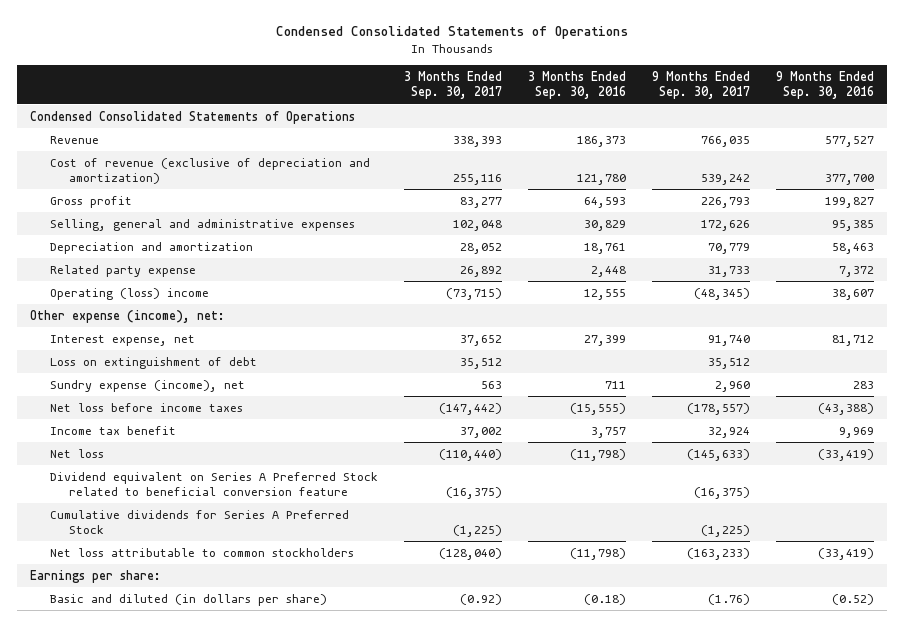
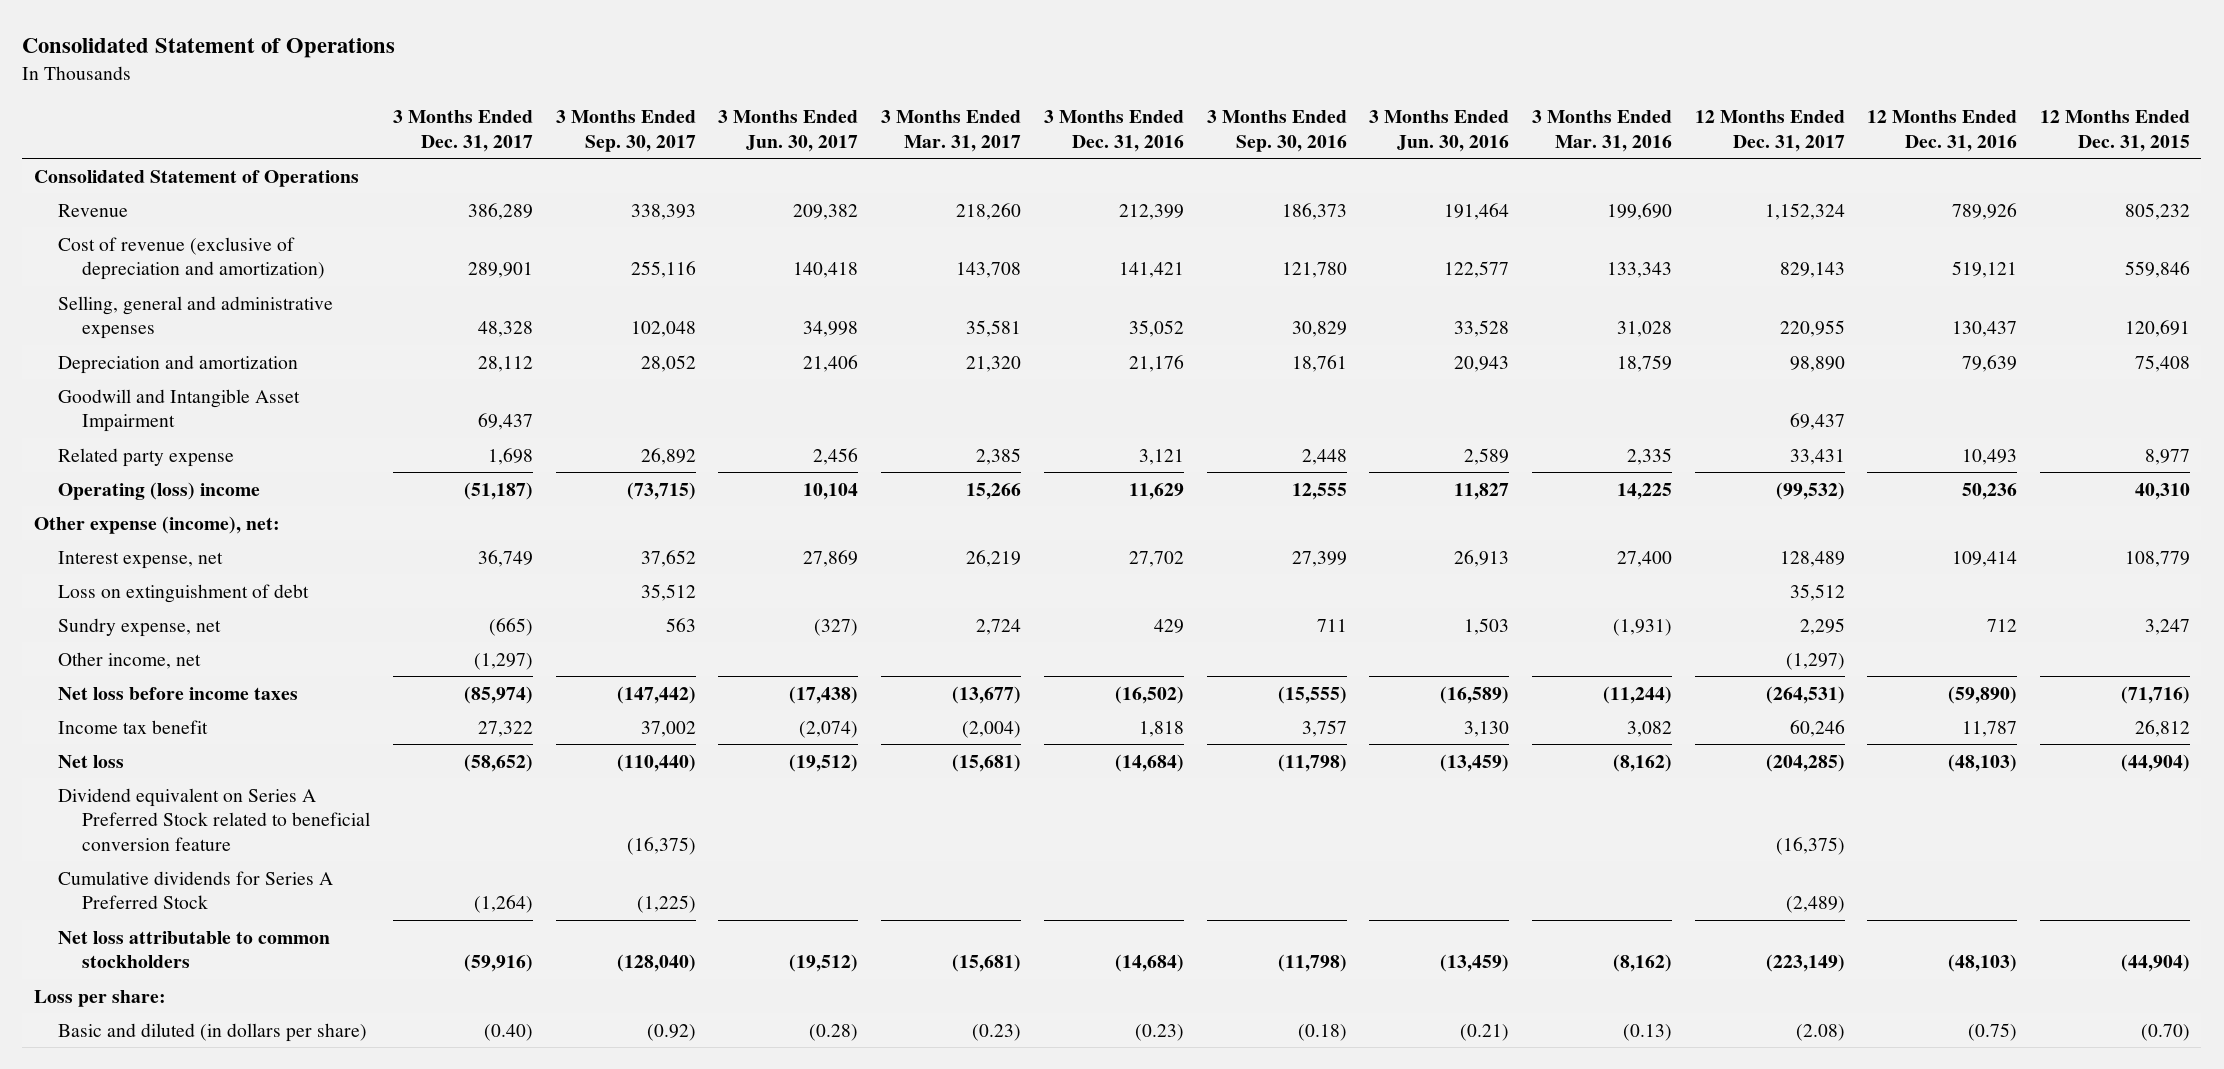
- Condensed Consolidated Statements of Operations
+ Consolidated Statement of Operations
- | 3 Months Ended Sep. 30, 2017 | 3 Months Ended Sep. 30, 2016 | 9 Months Ended Sep. 30, 2017 | 9 Months Ended Sep. 30, 2016
+ | 3 Months Ended Dec. 31, 2017 | 3 Months Ended Sep. 30, 2017 | 3 Months Ended Jun. 30, 2017 | 3 Months Ended Mar. 31, 2017 | 3 Months Ended Dec. 31, 2016 | 3 Months Ended Sep. 30, 2016 | 3 Months Ended Jun. 30, 2016 | 3 Months Ended Mar. 31, 2016 | 12 Months Ended Dec. 31, 2017 | 12 Months Ended Dec. 31, 2016 | 12 Months Ended Dec. 31, 2015
- Condensed Consolidated Statements of Operations
+ Consolidated Statement of Operations
- Gross profit | 83,277 | 64,593 | 226,793 | 199,827
+ Goodwill and Intangible Asset Impairment | 69,437 | | | | | | | | 69,437 | |
- Sundry expense (income), net | 563 | 711 | 2,960 | 283
+ Sundry expense, net | (665) | 563 | (327) | 2,724 | 429 | 711 | 1,503 | (1,931) | 2,295 | 712 | 3,247
+ Other income, net | (1,297) | | | | | | | | (1,297) | |
- Earnings per share:
+ Loss per share:

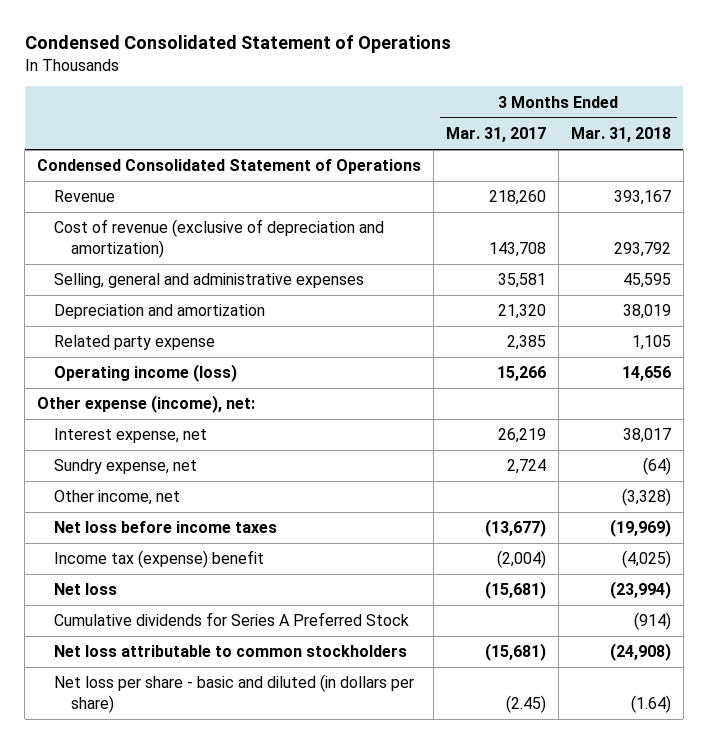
- Consolidated Statement of Operations
+ Condensed Consolidated Statement of Operations
- | 3 Months Ended Dec. 31, 2017 | 3 Months Ended Sep. 30, 2017 | 3 Months Ended Jun. 30, 2017 | 3 Months Ended Mar. 31, 2017 | 3 Months Ended Dec. 31, 2016 | 3 Months Ended Sep. 30, 2016 | 3 Months Ended Jun. 30, 2016 | 3 Months Ended Mar. 31, 2016 | 12 Months Ended Dec. 31, 2017 | 12 Months Ended Dec. 31, 2016 | 12 Months Ended Dec. 31, 2015
+ | 3 Months Ended Mar. 31, 2017 | 3 Months Ended Mar. 31, 2018
- Consolidated Statement of Operations
+ Condensed Consolidated Statement of Operations
- Goodwill and Intangible Asset Impairment | 69,437 | | | | | | | | 69,437 | |
- Operating (loss) income | (51,187) | (73,715) | 10,104 | 15,266 | 11,629 | 12,555 | 11,827 | 14,225 | (99,532) | 50,236 | 40,310
+ Operating income (loss) | 15,266 | 14,656
- Loss on extinguishment of debt | | 35,512 | | | | | | | 35,512 | |
- Income tax benefit | 27,322 | 37,002 | (2,074) | (2,004) | 1,818 | 3,757 | 3,130 | 3,082 | 60,246 | 11,787 | 26,812
+ Income tax (expense) benefit | (2,004) | (4,025)
- Dividend equivalent on Series A Preferred Stock related to beneficial conversion feature | | (16,375) | | | | | | | (16,375) | |
- Loss per share:
- Basic and diluted (in dollars per share) | (0.40) | (0.92) | (0.28) | (0.23) | (0.23) | (0.18) | (0.21) | (0.13) | (2.08) | (0.75) | (0.70)
+ Net loss per share - basic and diluted (in dollars per share) | (2.45) | (1.64)

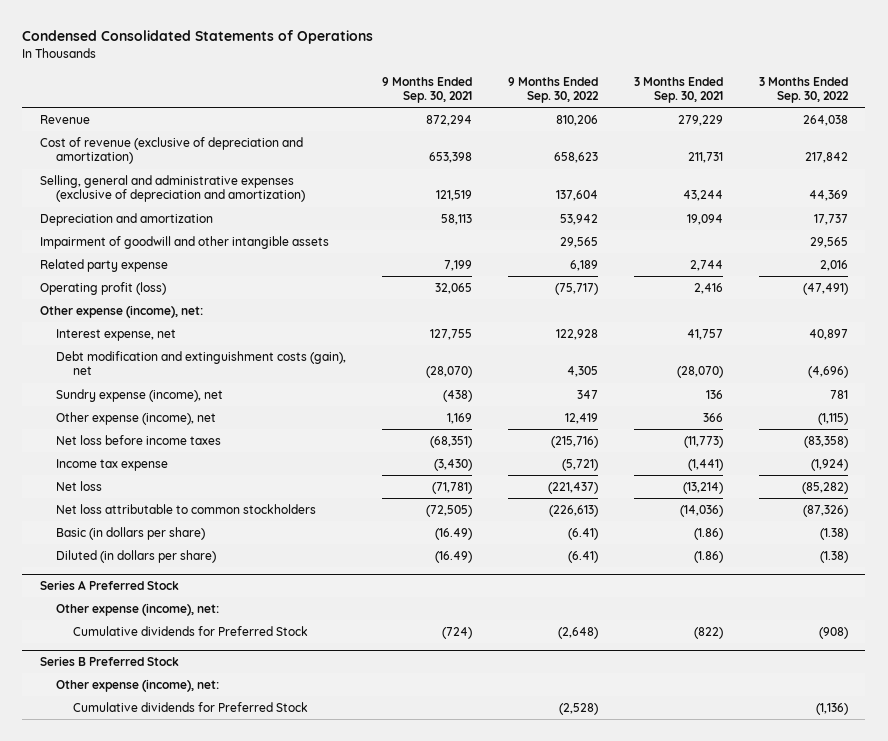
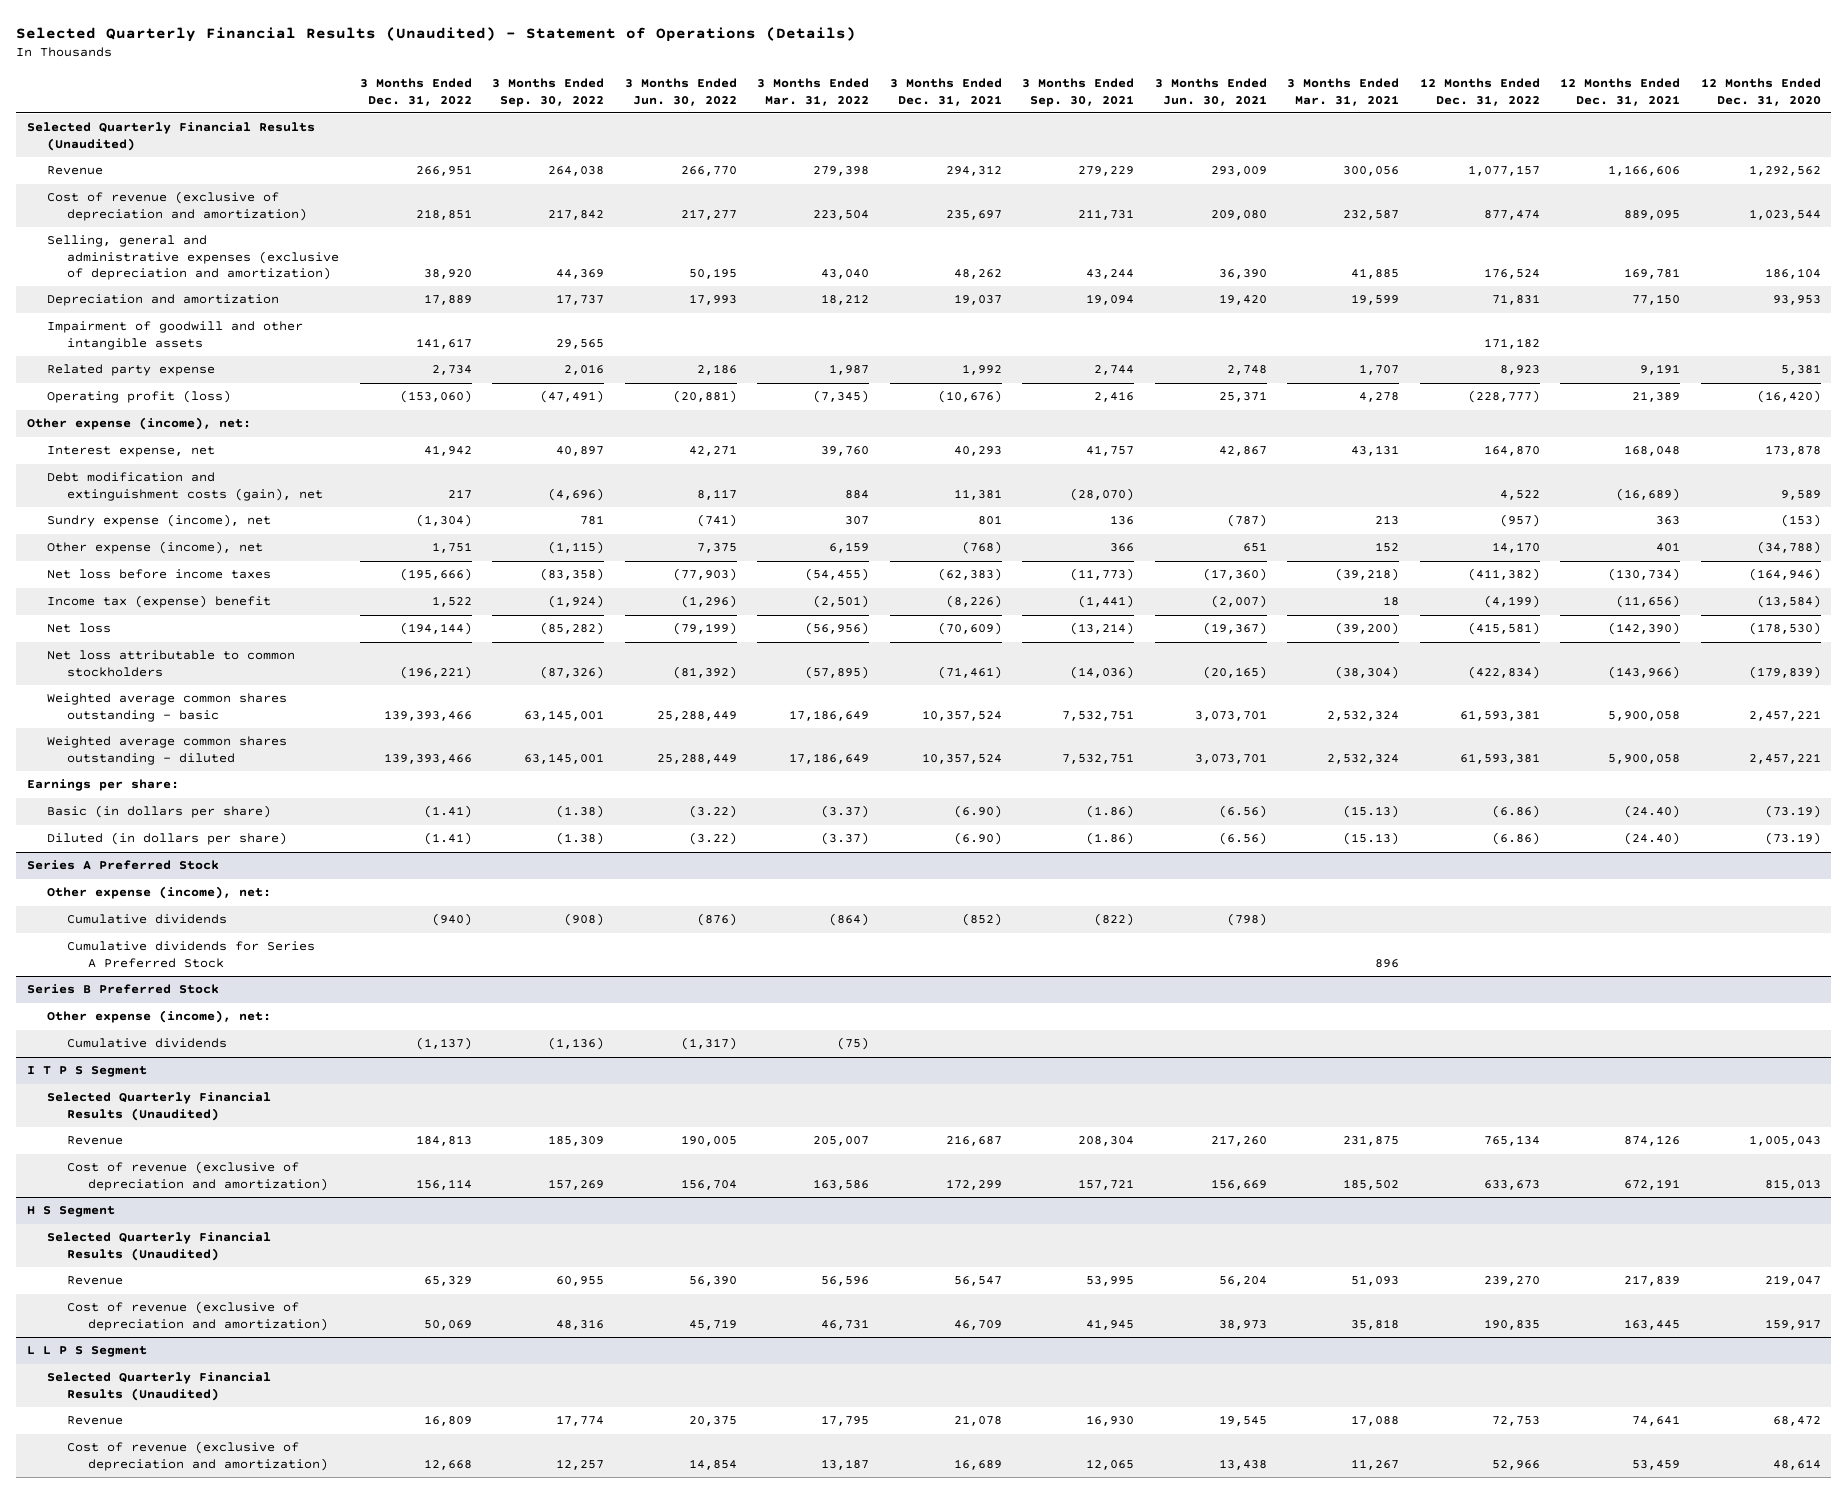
- Condensed Consolidated Statements of Operations
+ Selected Quarterly Financial Results (Unaudited) - Statement of Operations (Details)
- | 9 Months Ended Sep. 30, 2021 | 9 Months Ended Sep. 30, 2022 | 3 Months Ended Sep. 30, 2021 | 3 Months Ended Sep. 30, 2022
+ | 3 Months Ended Dec. 31, 2022 | 3 Months Ended Sep. 30, 2022 | 3 Months Ended Jun. 30, 2022 | 3 Months Ended Mar. 31, 2022 | 3 Months Ended Dec. 31, 2021 | 3 Months Ended Sep. 30, 2021 | 3 Months Ended Jun. 30, 2021 | 3 Months Ended Mar. 31, 2021 | 12 Months Ended Dec. 31, 2022 | 12 Months Ended Dec. 31, 2021 | 12 Months Ended Dec. 31, 2020
+ Selected Quarterly Financial Results (Unaudited)
- Income tax expense | (3,430) | (5,721) | (1,441) | (1,924)
+ Income tax (expense) benefit | 1,522 | (1,924) | (1,296) | (2,501) | (8,226) | (1,441) | (2,007) | 18 | (4,199) | (11,656) | (13,584)
+ Weighted average common shares outstanding - basic | 139,393,466 | 63,145,001 | 25,288,449 | 17,186,649 | 10,357,524 | 7,532,751 | 3,073,701 | 2,532,324 | 61,593,381 | 5,900,058 | 2,457,221
+ Weighted average common shares outstanding - diluted | 139,393,466 | 63,145,001 | 25,288,449 | 17,186,649 | 10,357,524 | 7,532,751 | 3,073,701 | 2,532,324 | 61,593,381 | 5,900,058 | 2,457,221
+ Earnings per share:
@ Series A Preferred Stock
- Cumulative dividends for Preferred Stock | (724) | (2,648) | (822) | (908)
+ Cumulative dividends | (940) | (908) | (876) | (864) | (852) | (822) | (798) | | | |
+ Cumulative dividends for Series A Preferred Stock | | | | | | | | 896 | | |
@ Series B Preferred Stock
- Cumulative dividends for Preferred Stock | | (2,528) | | (1,136)
+ Cumulative dividends | (1,137) | (1,136) | (1,317) | (75) | | | | | | |
+ I T P S Segment
+ Selected Quarterly Financial Results (Unaudited)
+ Revenue | 184,813 | 185,309 | 190,005 | 205,007 | 216,687 | 208,304 | 217,260 | 231,875 | 765,134 | 874,126 | 1,005,043
+ Cost of revenue (exclusive of depreciation and amortization) | 156,114 | 157,269 | 156,704 | 163,586 | 172,299 | 157,721 | 156,669 | 185,502 | 633,673 | 672,191 | 815,013
+ H S Segment
+ Selected Quarterly Financial Results (Unaudited)
+ Revenue | 65,329 | 60,955 | 56,390 | 56,596 | 56,547 | 53,995 | 56,204 | 51,093 | 239,270 | 217,839 | 219,047
+ Cost of revenue (exclusive of depreciation and amortization) | 50,069 | 48,316 | 45,719 | 46,731 | 46,709 | 41,945 | 38,973 | 35,818 | 190,835 | 163,445 | 159,917
+ L L P S Segment
+ Selected Quarterly Financial Results (Unaudited)
+ Revenue | 16,809 | 17,774 | 20,375 | 17,795 | 21,078 | 16,930 | 19,545 | 17,088 | 72,753 | 74,641 | 68,472
+ Cost of revenue (exclusive of depreciation and amortization) | 12,668 | 12,257 | 14,854 | 13,187 | 16,689 | 12,065 | 13,438 | 11,267 | 52,966 | 53,459 | 48,614

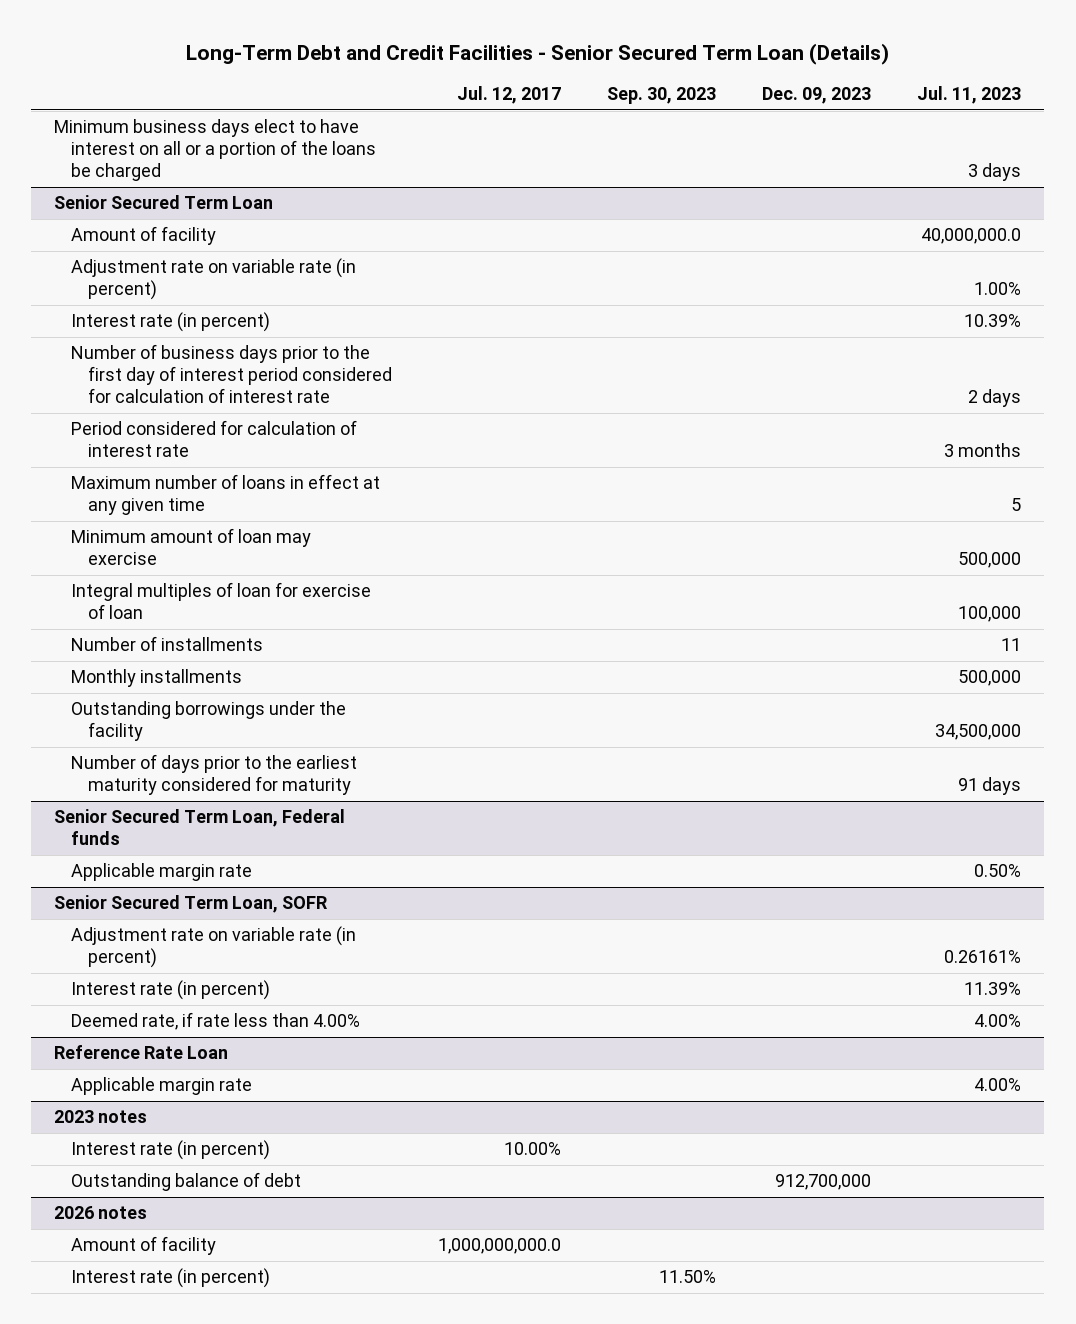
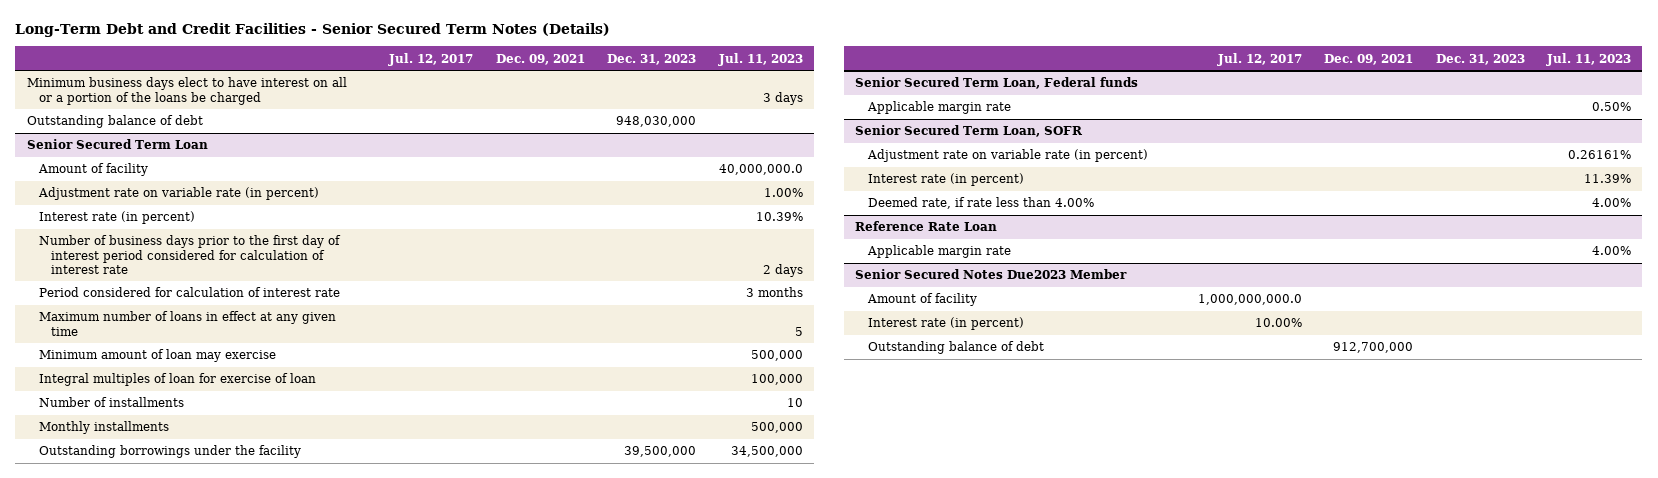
- Long-Term Debt and Credit Facilities - Senior Secured Term Loan (Details)
+ Long-Term Debt and Credit Facilities - Senior Secured Term Notes (Details)
- | Jul. 12, 2017 | Sep. 30, 2023 | Dec. 09, 2023 | Jul. 11, 2023
+ | Jul. 12, 2017 | Dec. 09, 2021 | Dec. 31, 2023 | Jul. 11, 2023
+ Outstanding balance of debt | | | 948,030,000 |
@ Senior Secured Term Loan
- Number of installments | | | | 11
+ Number of installments | | | | 10
- Number of days prior to the earliest maturity considered for maturity | | | | 91 days
- 2023 notes
+ Senior Secured Notes Due2023 Member
+ Amount of facility | 1,000,000,000.0 | | |
- 2026 notes
- Amount of facility | 1,000,000,000.0 | | |
- Interest rate (in percent) | | 11.50% | |

